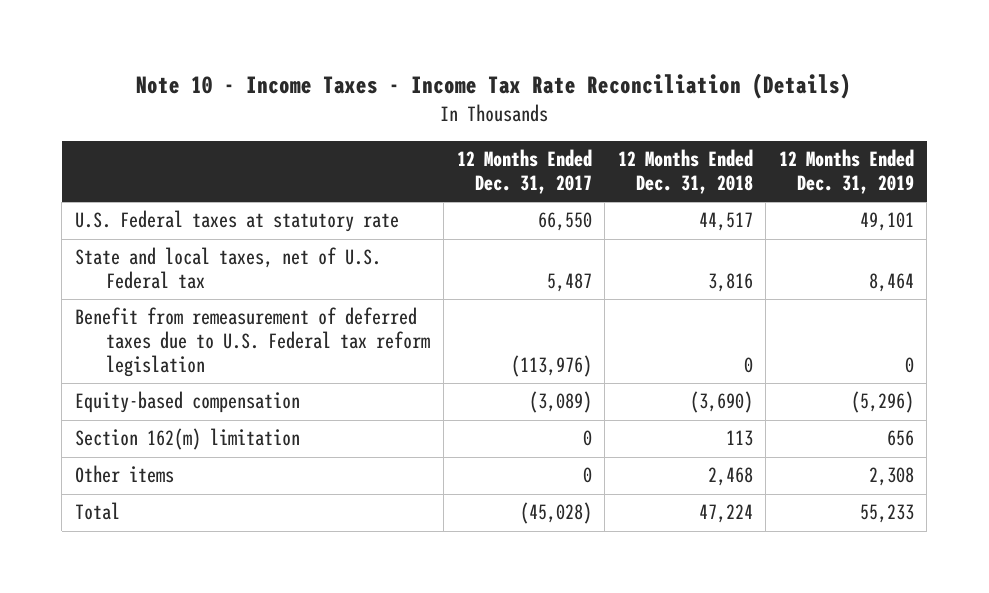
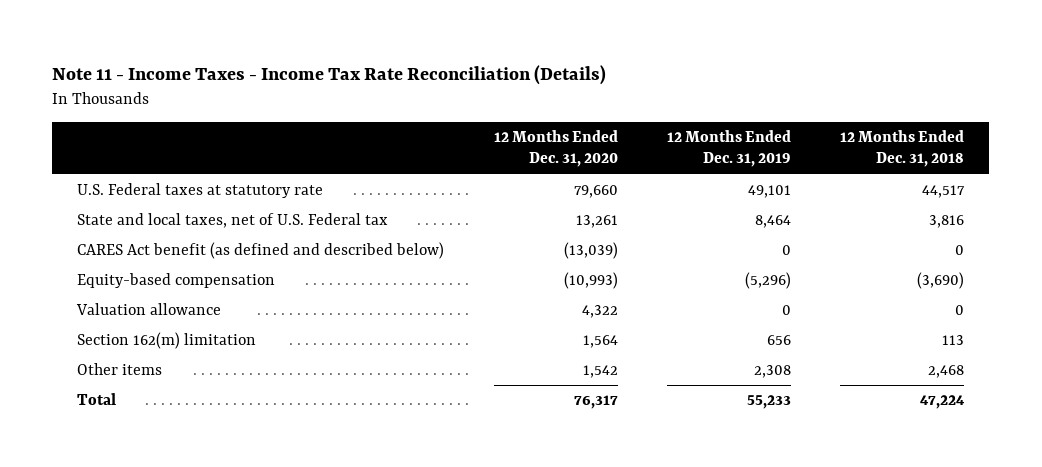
- Note 10 - Income Taxes - Income Tax Rate Reconciliation (Details)
+ Note 11 - Income Taxes - Income Tax Rate Reconciliation (Details)
- | 12 Months Ended Dec. 31, 2017 | 12 Months Ended Dec. 31, 2018 | 12 Months Ended Dec. 31, 2019
+ | 12 Months Ended Dec. 31, 2020 | 12 Months Ended Dec. 31, 2019 | 12 Months Ended Dec. 31, 2018
- Benefit from remeasurement of deferred taxes due to U.S. Federal tax reform legislation | (113,976) | 0 | 0
+ CARES Act benefit (as defined and described below) | (13,039) | 0 | 0
+ Valuation allowance | 4,322 | 0 | 0

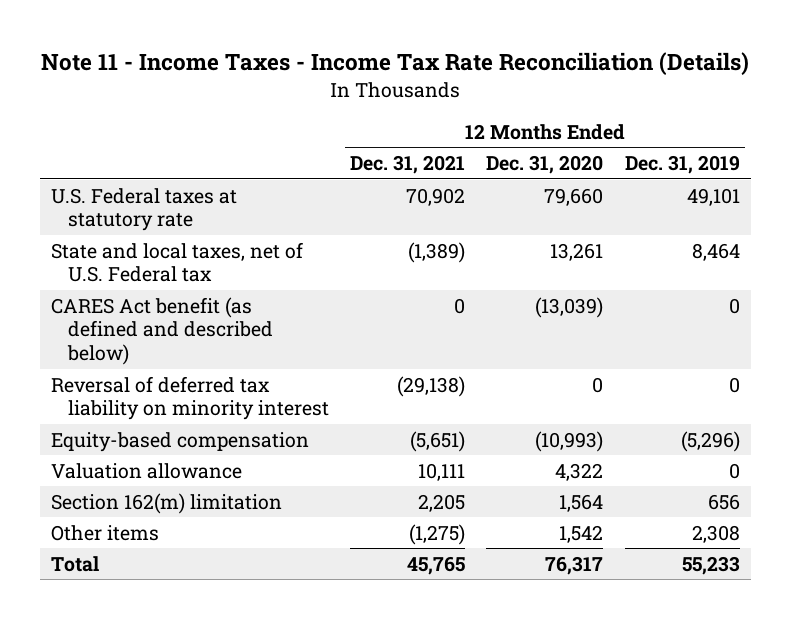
- | 12 Months Ended Dec. 31, 2020 | 12 Months Ended Dec. 31, 2019 | 12 Months Ended Dec. 31, 2018
+ | 12 Months Ended Dec. 31, 2021 | 12 Months Ended Dec. 31, 2020 | 12 Months Ended Dec. 31, 2019
+ Reversal of deferred tax liability on minority interest | (29,138) | 0 | 0

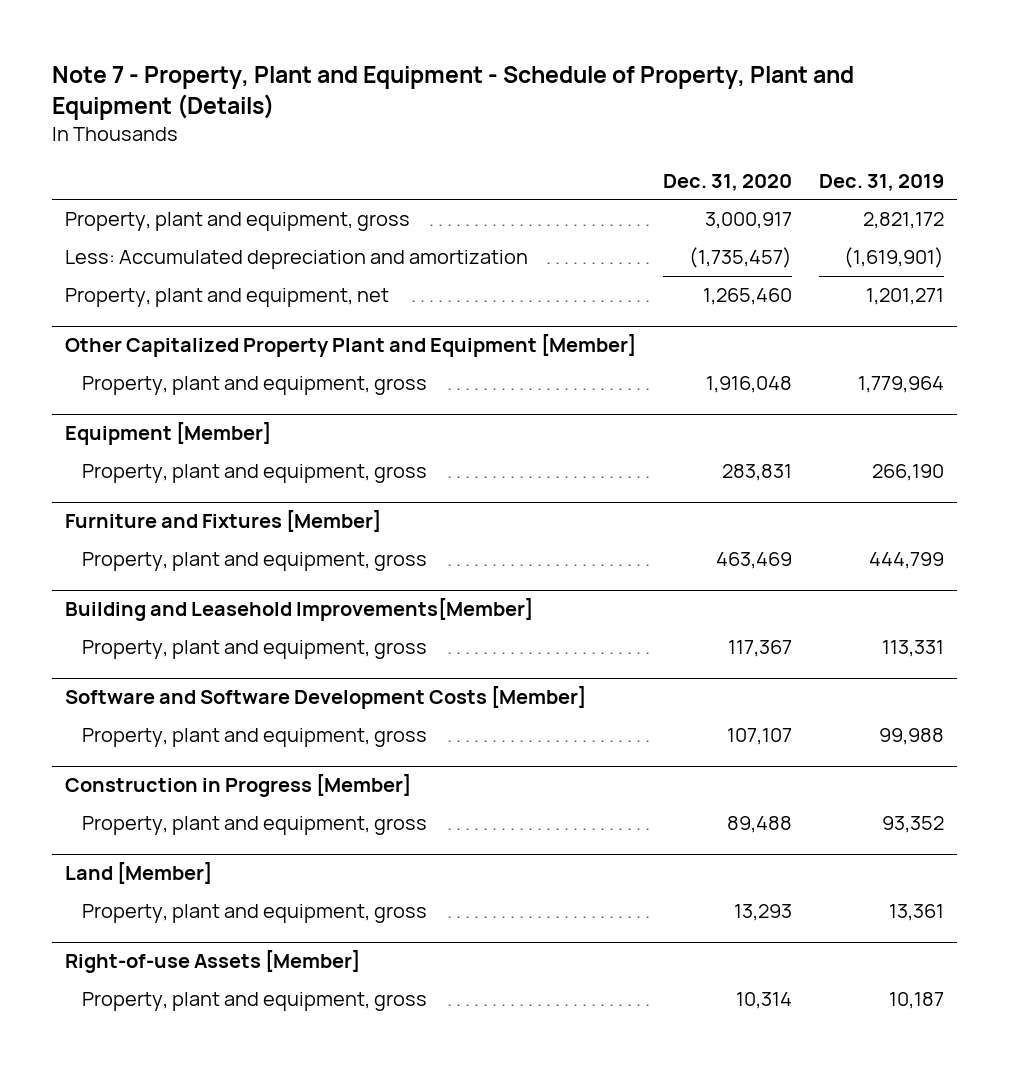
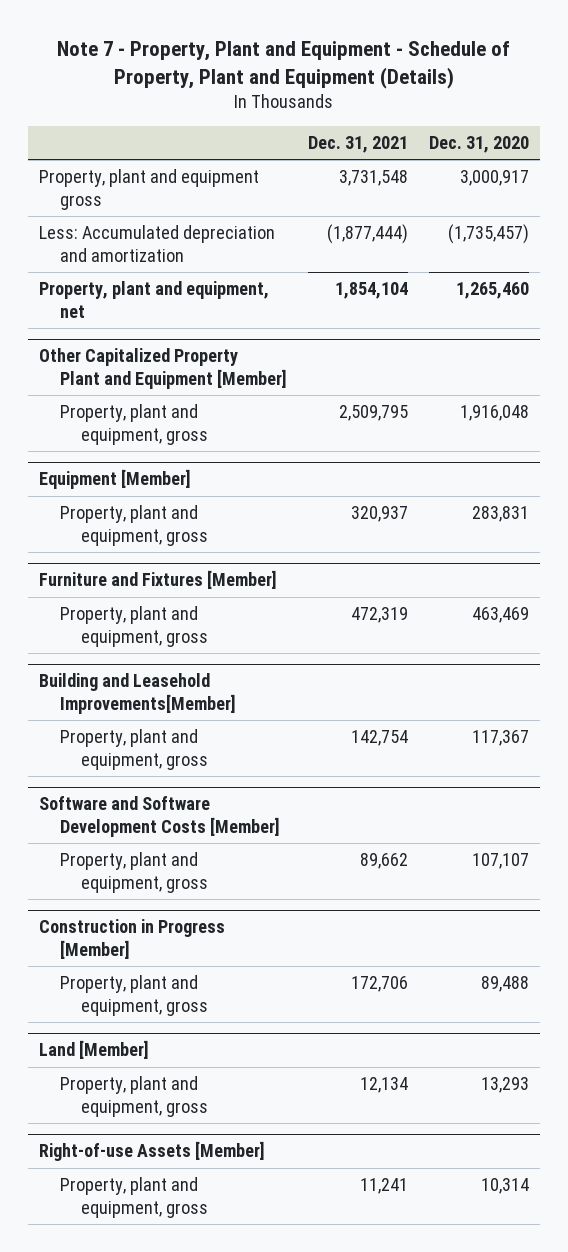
- | Dec. 31, 2020 | Dec. 31, 2019
+ | Dec. 31, 2021 | Dec. 31, 2020
- Property, plant and equipment, gross | 3,000,917 | 2,821,172
+ Property, plant and equipment gross | 3,731,548 | 3,000,917

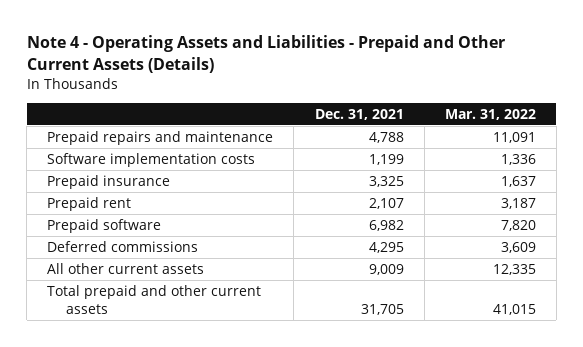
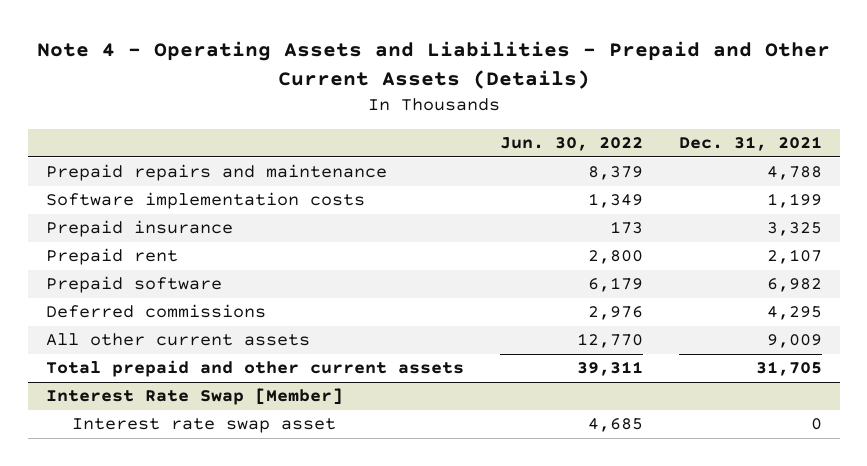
- | Dec. 31, 2021 | Mar. 31, 2022
+ | Jun. 30, 2022 | Dec. 31, 2021
+ Interest Rate Swap [Member]
+ Interest rate swap asset | 4,685 | 0

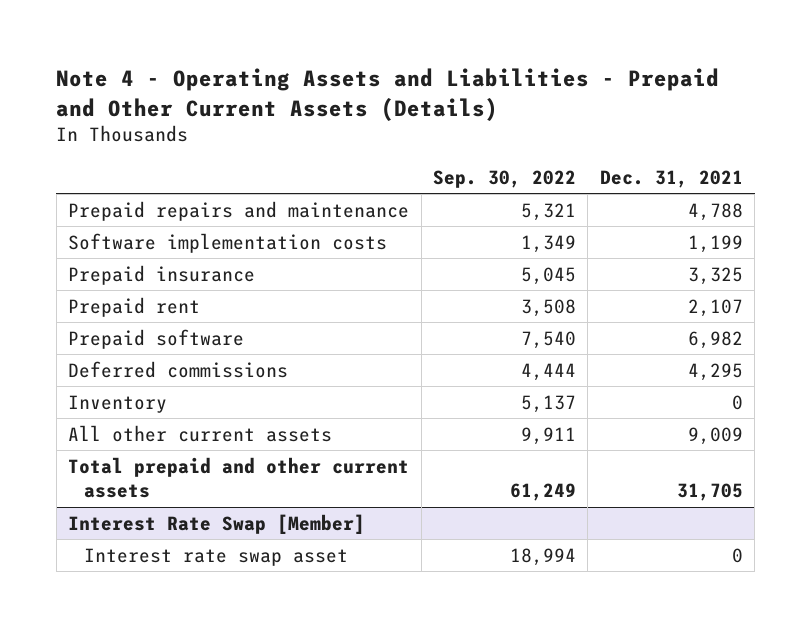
- | Jun. 30, 2022 | Dec. 31, 2021
+ | Sep. 30, 2022 | Dec. 31, 2021
+ Inventory | 5,137 | 0

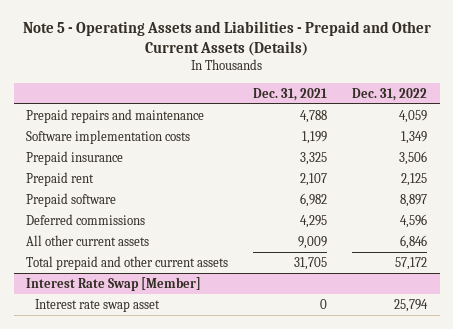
- Note 4 - Operating Assets and Liabilities - Prepaid and Other Current Assets (Details)
+ Note 5 - Operating Assets and Liabilities - Prepaid and Other Current Assets (Details)
- | Sep. 30, 2022 | Dec. 31, 2021
+ | Dec. 31, 2021 | Dec. 31, 2022
- Inventory | 5,137 | 0

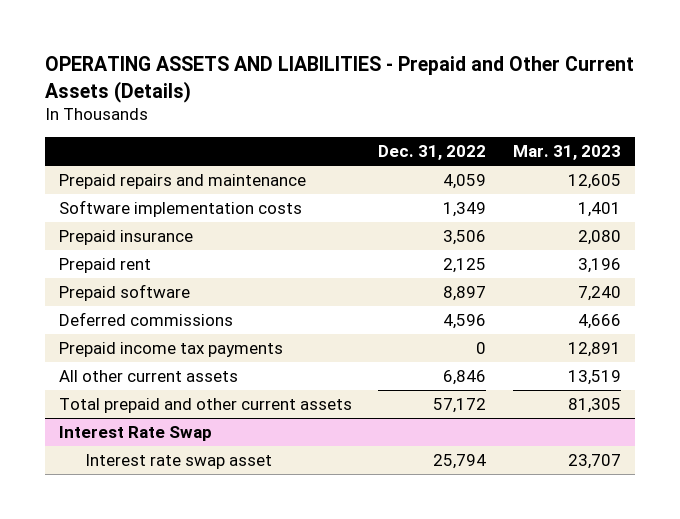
- Note 5 - Operating Assets and Liabilities - Prepaid and Other Current Assets (Details)
+ OPERATING ASSETS AND LIABILITIES - Prepaid and Other Current Assets (Details)
- | Dec. 31, 2021 | Dec. 31, 2022
+ | Dec. 31, 2022 | Mar. 31, 2023
+ Prepaid income tax payments | 0 | 12,891
- Interest Rate Swap [Member]
+ Interest Rate Swap

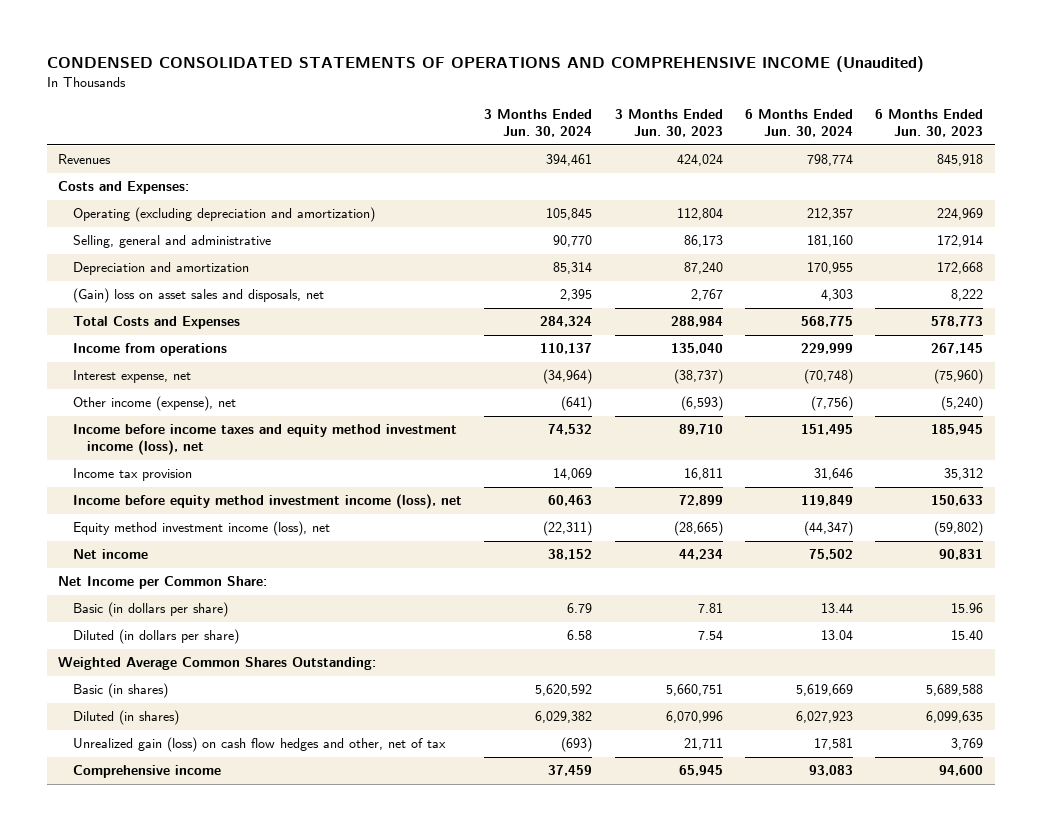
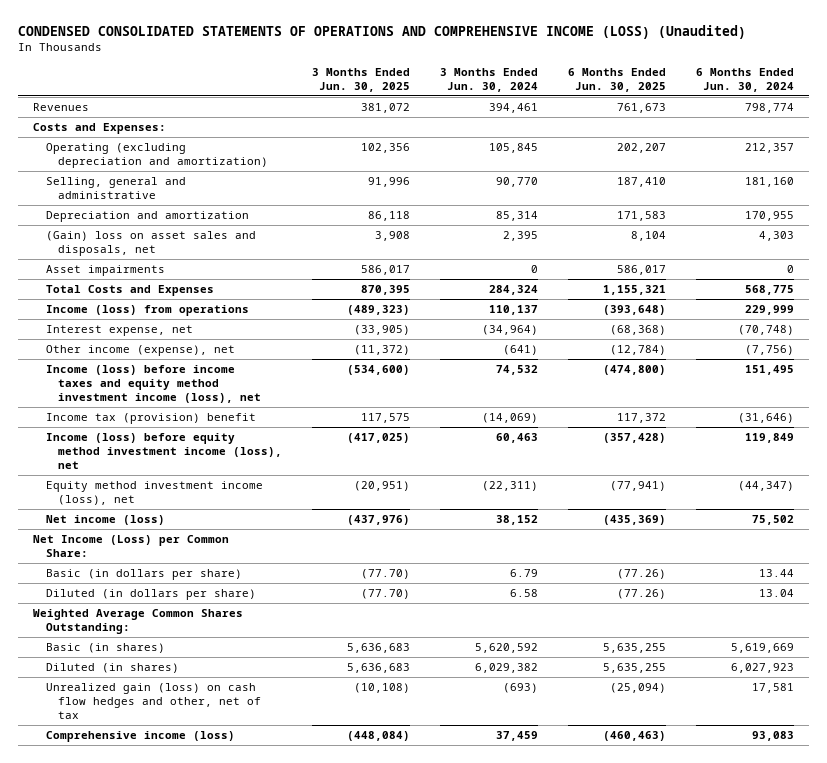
- CONDENSED CONSOLIDATED STATEMENTS OF OPERATIONS AND COMPREHENSIVE INCOME (Unaudited)
+ CONDENSED CONSOLIDATED STATEMENTS OF OPERATIONS AND COMPREHENSIVE INCOME (LOSS) (Unaudited)
- | 3 Months Ended Jun. 30, 2024 | 3 Months Ended Jun. 30, 2023 | 6 Months Ended Jun. 30, 2024 | 6 Months Ended Jun. 30, 2023
+ | 3 Months Ended Jun. 30, 2025 | 3 Months Ended Jun. 30, 2024 | 6 Months Ended Jun. 30, 2025 | 6 Months Ended Jun. 30, 2024
+ Asset impairments | 586,017 | 0 | 586,017 | 0
- Income from operations | 110,137 | 135,040 | 229,999 | 267,145
+ Income (loss) from operations | (489,323) | 110,137 | (393,648) | 229,999
- Income before income taxes and equity method investment income (loss), net | 74,532 | 89,710 | 151,495 | 185,945
- Income tax provision | 14,069 | 16,811 | 31,646 | 35,312
- Income before equity method investment income (loss), net | 60,463 | 72,899 | 119,849 | 150,633
+ Income (loss) before income taxes and equity method investment income (loss), net | (534,600) | 74,532 | (474,800) | 151,495
+ Income tax (provision) benefit | 117,575 | (14,069) | 117,372 | (31,646)
+ Income (loss) before equity method investment income (loss), net | (417,025) | 60,463 | (357,428) | 119,849
- Net income | 38,152 | 44,234 | 75,502 | 90,831
- Net Income per Common Share:
+ Net income (loss) | (437,976) | 38,152 | (435,369) | 75,502
+ Net Income (Loss) per Common Share:
- Comprehensive income | 37,459 | 65,945 | 93,083 | 94,600
+ Comprehensive income (loss) | (448,084) | 37,459 | (460,463) | 93,083

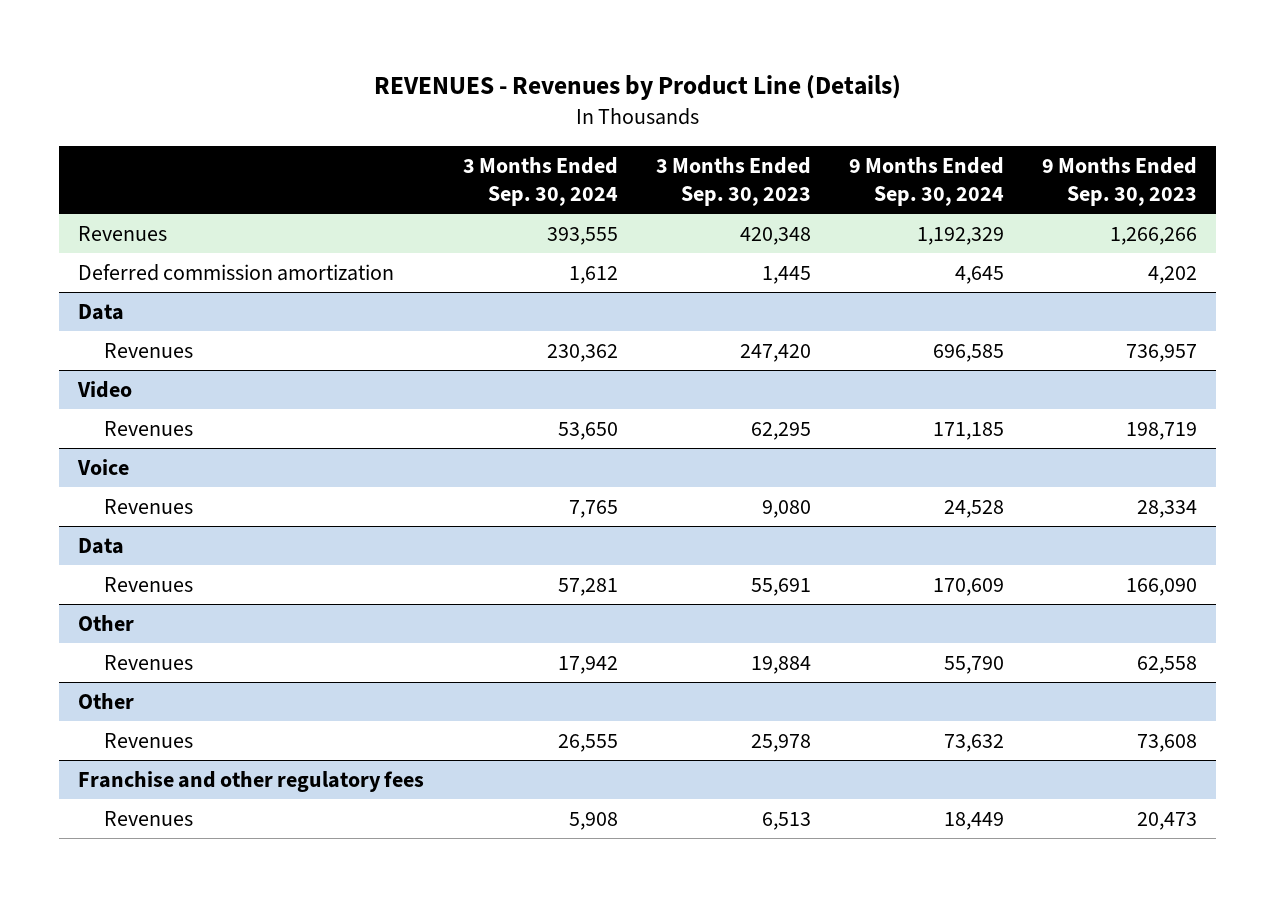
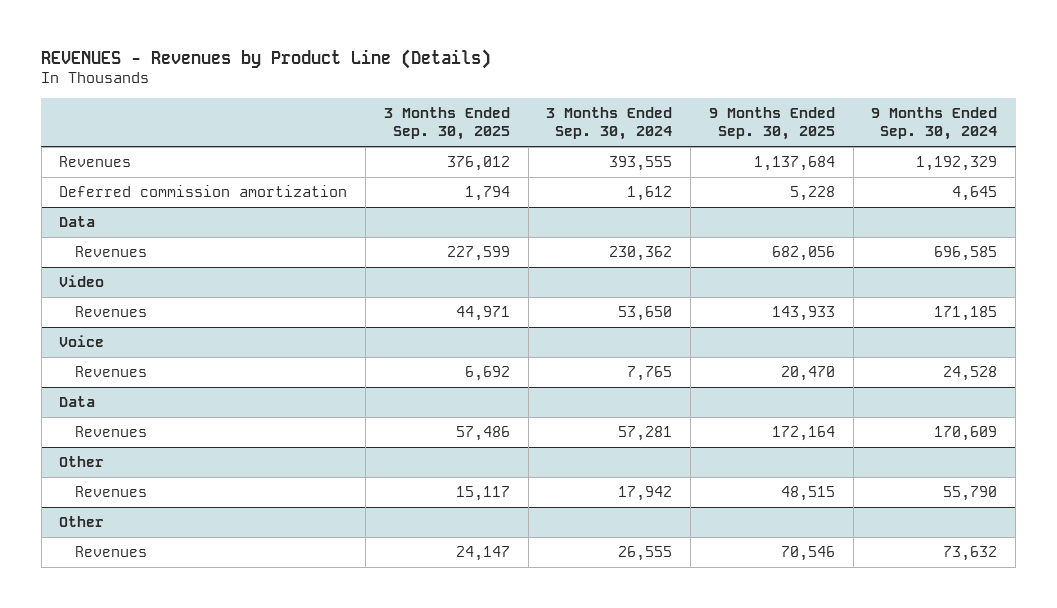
- | 3 Months Ended Sep. 30, 2024 | 3 Months Ended Sep. 30, 2023 | 9 Months Ended Sep. 30, 2024 | 9 Months Ended Sep. 30, 2023
+ | 3 Months Ended Sep. 30, 2025 | 3 Months Ended Sep. 30, 2024 | 9 Months Ended Sep. 30, 2025 | 9 Months Ended Sep. 30, 2024
- Franchise and other regulatory fees
- Revenues | 5,908 | 6,513 | 18,449 | 20,473

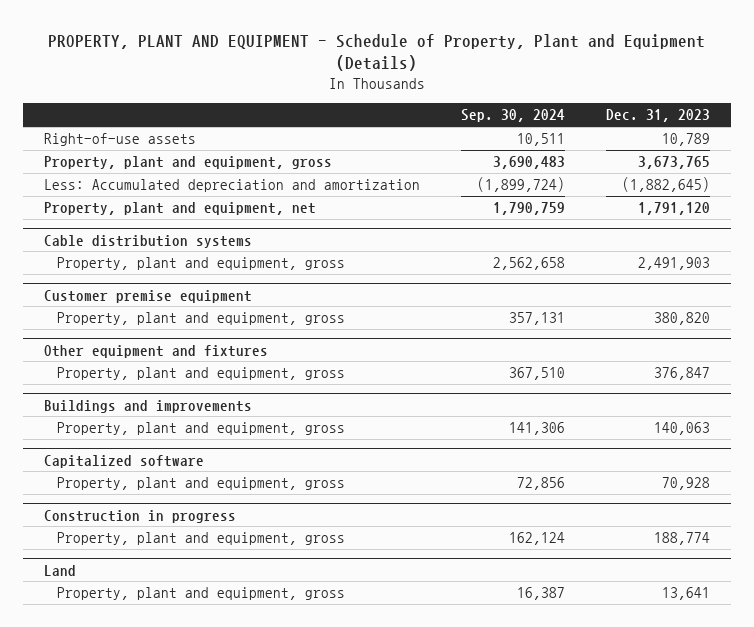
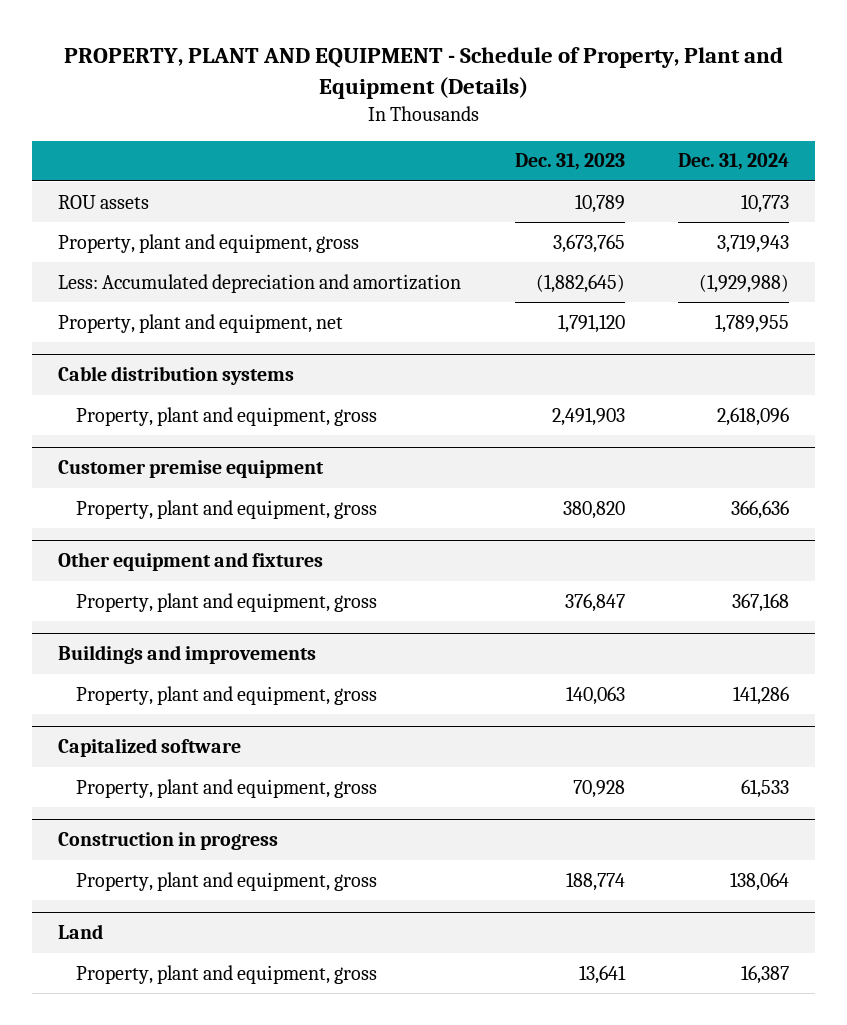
- | Sep. 30, 2024 | Dec. 31, 2023
+ | Dec. 31, 2023 | Dec. 31, 2024
- Right-of-use assets | 10,511 | 10,789
+ ROU assets | 10,789 | 10,773

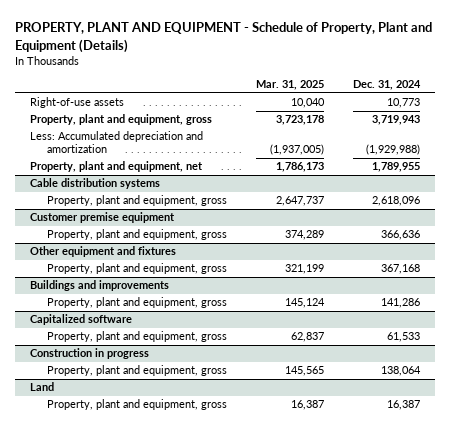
- | Dec. 31, 2023 | Dec. 31, 2024
+ | Mar. 31, 2025 | Dec. 31, 2024
- ROU assets | 10,789 | 10,773
+ Right-of-use assets | 10,040 | 10,773

